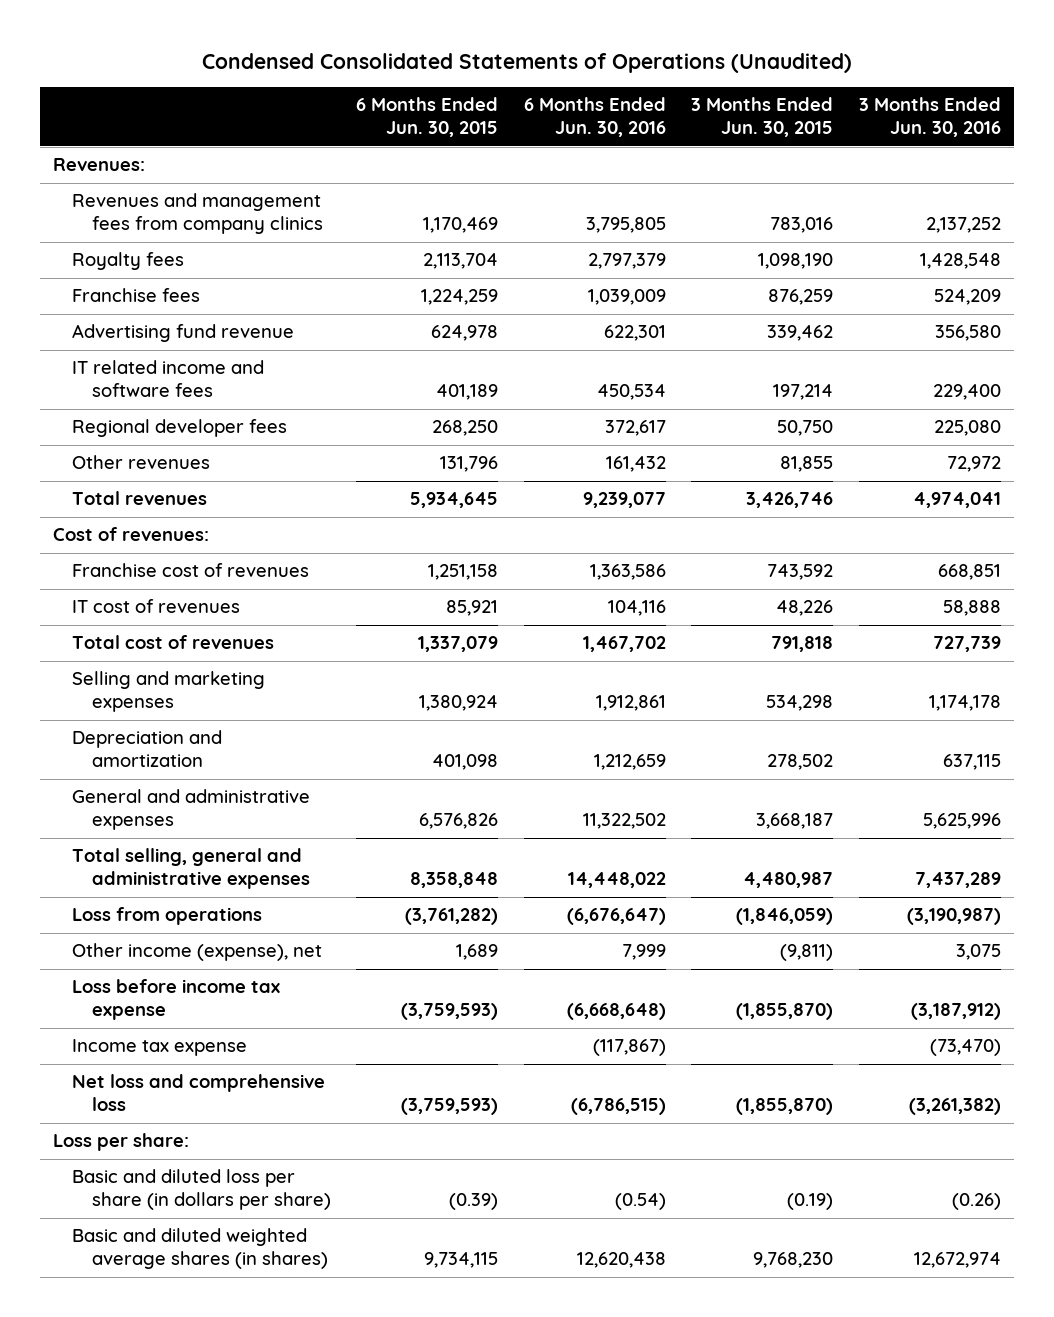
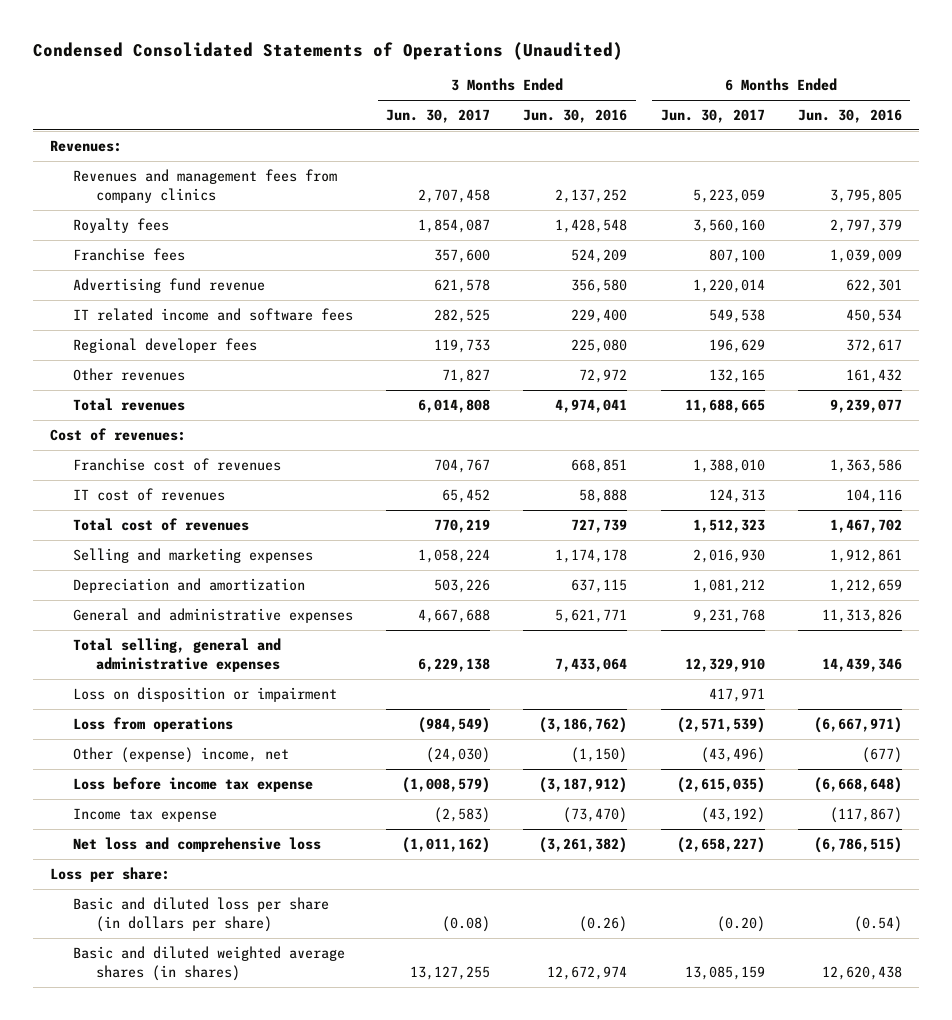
- | 6 Months Ended Jun. 30, 2015 | 6 Months Ended Jun. 30, 2016 | 3 Months Ended Jun. 30, 2015 | 3 Months Ended Jun. 30, 2016
+ | 3 Months Ended Jun. 30, 2017 | 3 Months Ended Jun. 30, 2016 | 6 Months Ended Jun. 30, 2017 | 6 Months Ended Jun. 30, 2016
- General and administrative expenses | 6,576,826 | 11,322,502 | 3,668,187 | 5,625,996
- Total selling, general and administrative expenses | 8,358,848 | 14,448,022 | 4,480,987 | 7,437,289
- Loss from operations | (3,761,282) | (6,676,647) | (1,846,059) | (3,190,987)
- Other income (expense), net | 1,689 | 7,999 | (9,811) | 3,075
+ General and administrative expenses | 4,667,688 | 5,621,771 | 9,231,768 | 11,313,826
+ Total selling, general and administrative expenses | 6,229,138 | 7,433,064 | 12,329,910 | 14,439,346
+ Loss on disposition or impairment | | | 417,971 |
+ Loss from operations | (984,549) | (3,186,762) | (2,571,539) | (6,667,971)
+ Other (expense) income, net | (24,030) | (1,150) | (43,496) | (677)

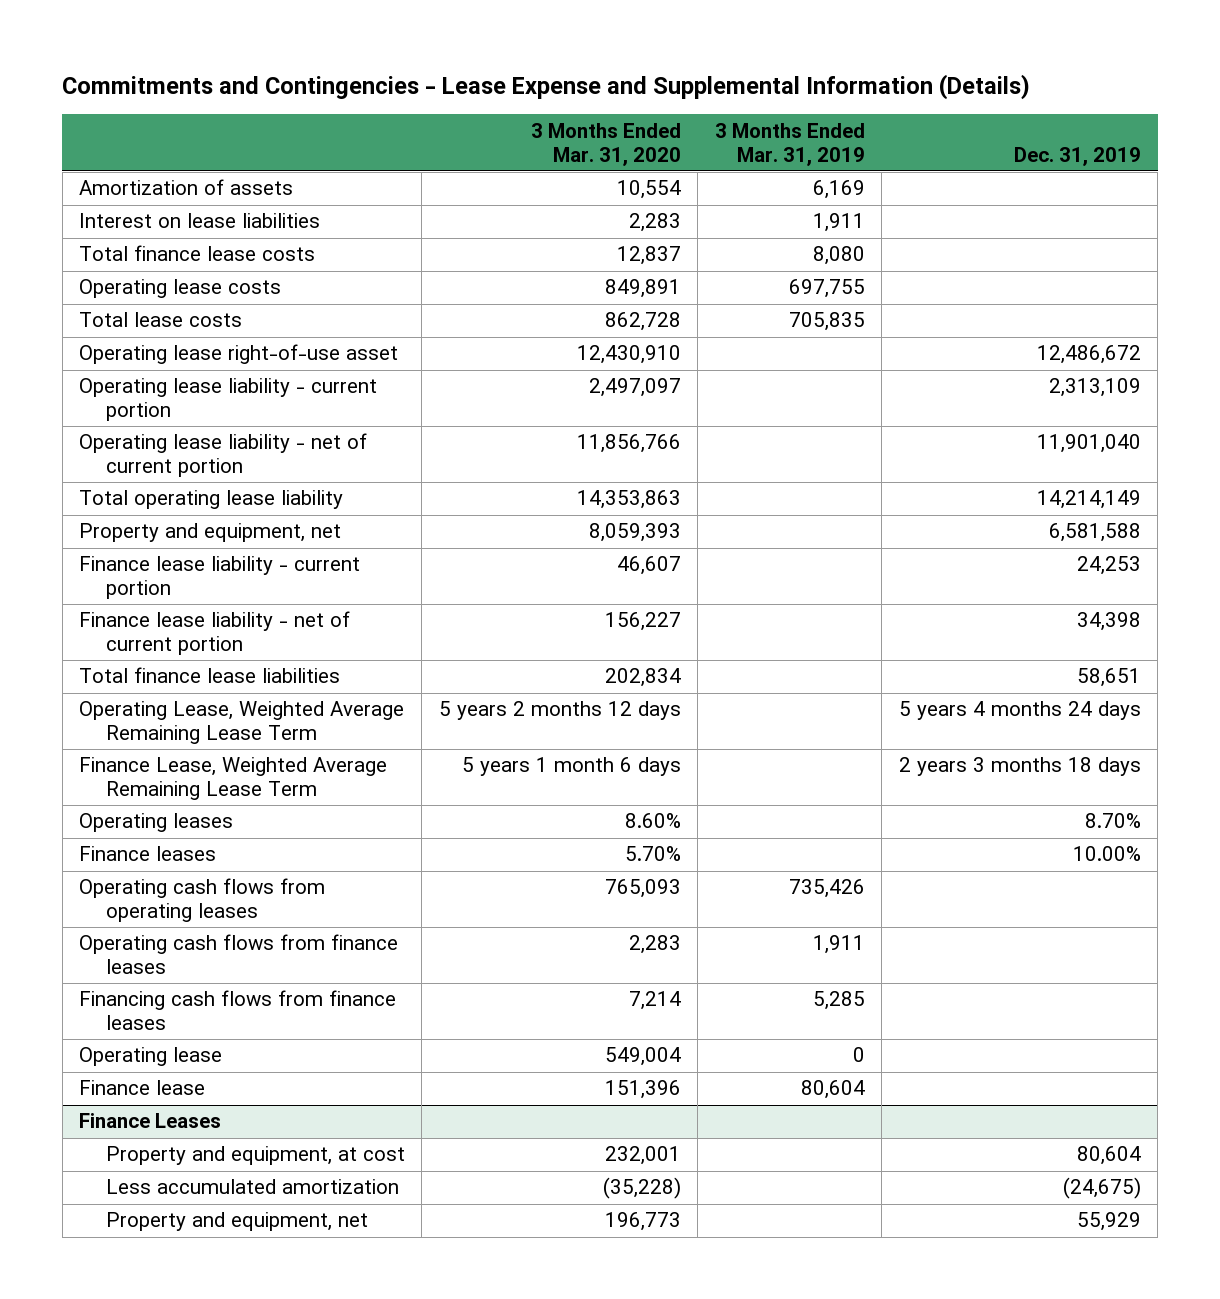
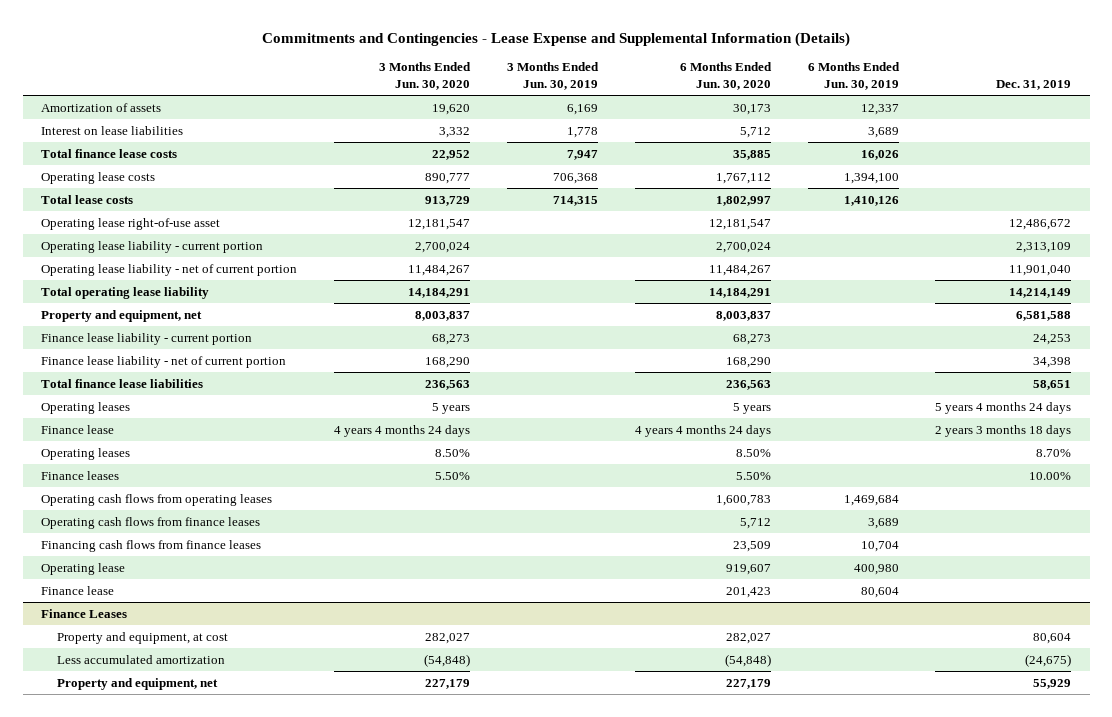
- | 3 Months Ended Mar. 31, 2020 | 3 Months Ended Mar. 31, 2019 | Dec. 31, 2019
+ | 3 Months Ended Jun. 30, 2020 | 3 Months Ended Jun. 30, 2019 | 6 Months Ended Jun. 30, 2020 | 6 Months Ended Jun. 30, 2019 | Dec. 31, 2019
- Operating Lease, Weighted Average Remaining Lease Term | 5 years 2 months 12 days | | 5 years 4 months 24 days
- Finance Lease, Weighted Average Remaining Lease Term | 5 years 1 month 6 days | | 2 years 3 months 18 days
+ Operating leases | 5 years | | 5 years | | 5 years 4 months 24 days
+ Finance lease | 4 years 4 months 24 days | | 4 years 4 months 24 days | | 2 years 3 months 18 days

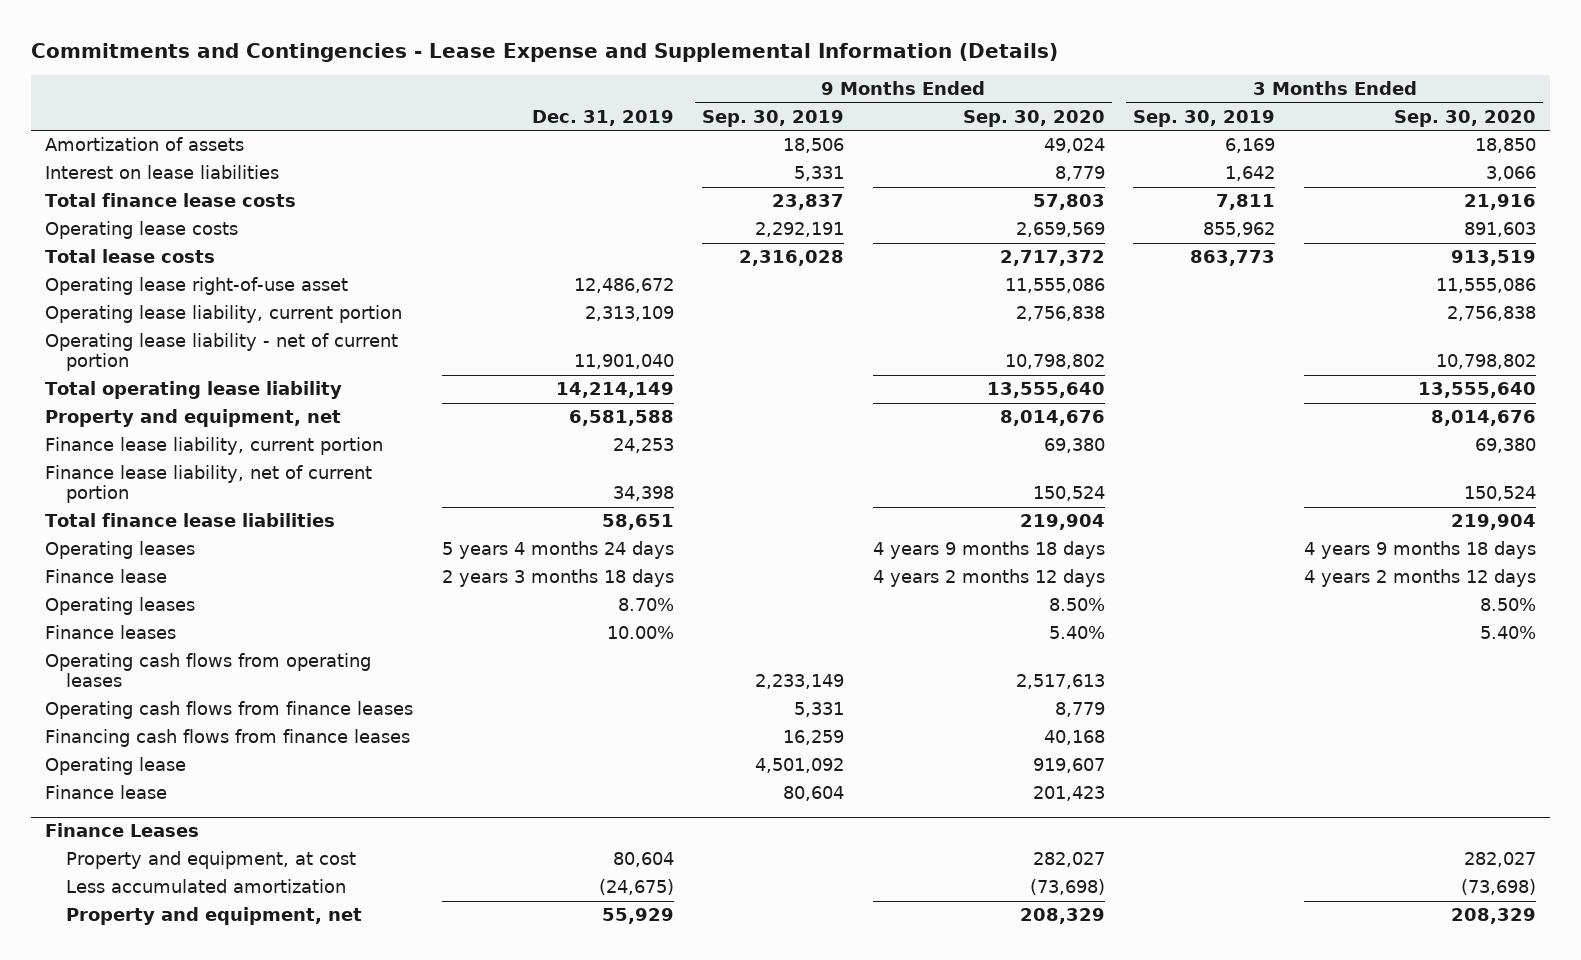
- | 3 Months Ended Jun. 30, 2020 | 3 Months Ended Jun. 30, 2019 | 6 Months Ended Jun. 30, 2020 | 6 Months Ended Jun. 30, 2019 | Dec. 31, 2019
+ | Dec. 31, 2019 | 9 Months Ended Sep. 30, 2019 | 9 Months Ended Sep. 30, 2020 | 3 Months Ended Sep. 30, 2019 | 3 Months Ended Sep. 30, 2020
- Operating lease liability - current portion | 2,700,024 | | 2,700,024 | | 2,313,109
+ Operating lease liability, current portion | 2,313,109 | | 2,756,838 | | 2,756,838
- Finance lease liability - current portion | 68,273 | | 68,273 | | 24,253
- Finance lease liability - net of current portion | 168,290 | | 168,290 | | 34,398
+ Finance lease liability, current portion | 24,253 | | 69,380 | | 69,380
+ Finance lease liability, net of current portion | 34,398 | | 150,524 | | 150,524

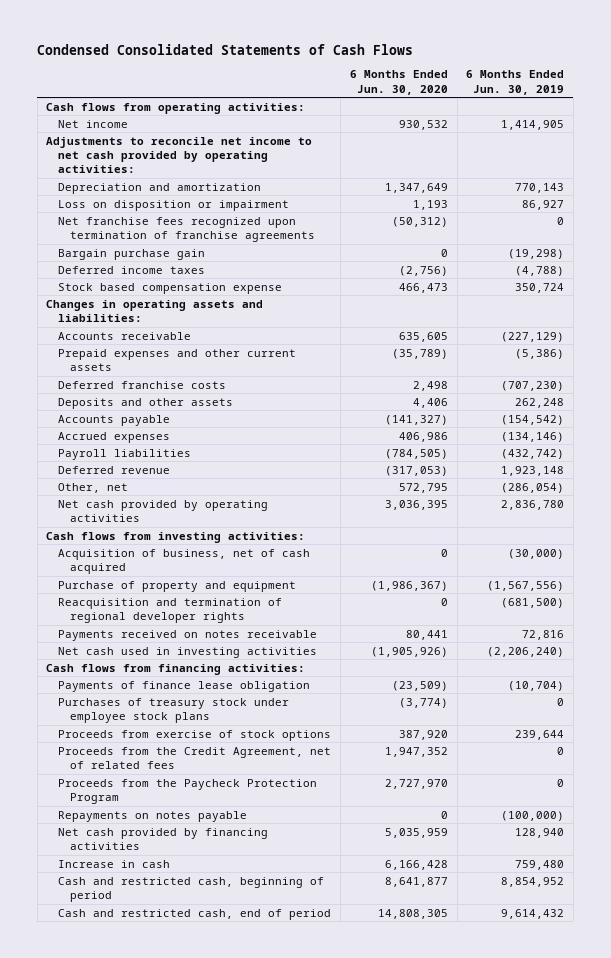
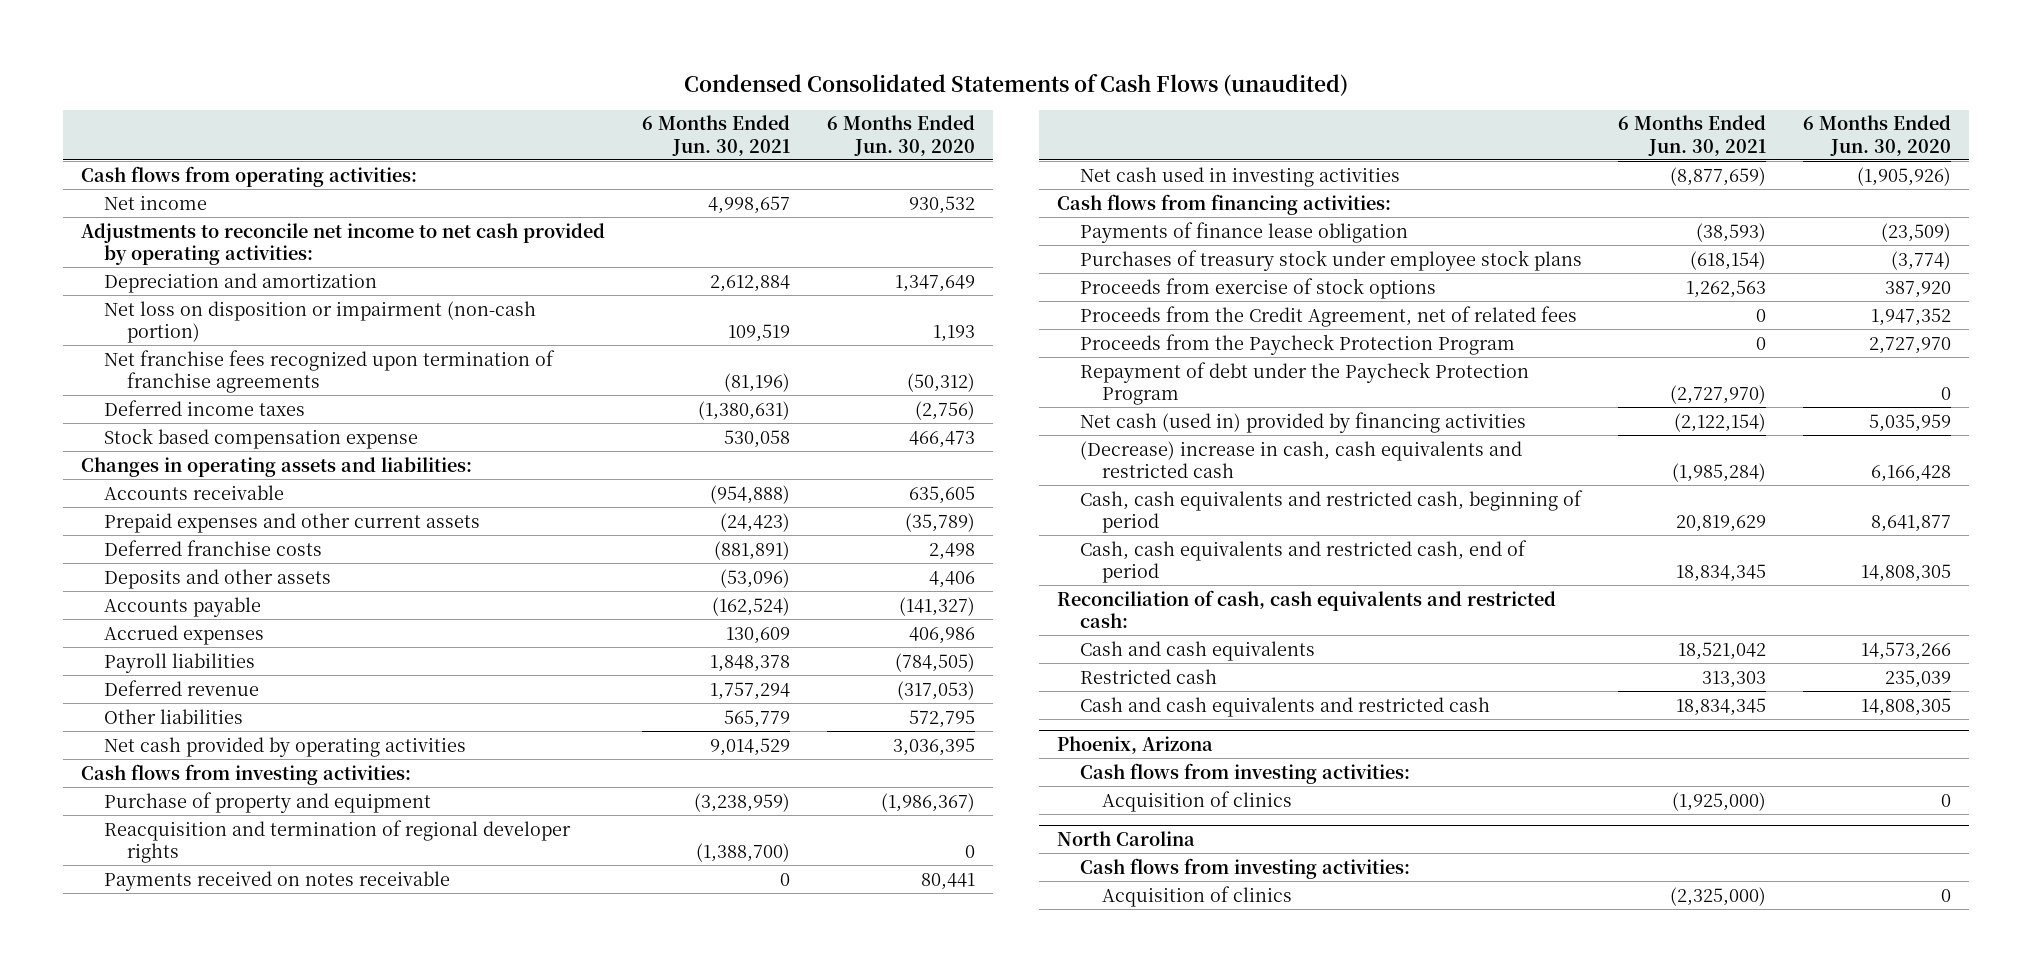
- Condensed Consolidated Statements of Cash Flows
+ Condensed Consolidated Statements of Cash Flows (unaudited)
- | 6 Months Ended Jun. 30, 2020 | 6 Months Ended Jun. 30, 2019
+ | 6 Months Ended Jun. 30, 2021 | 6 Months Ended Jun. 30, 2020
- Loss on disposition or impairment | 1,193 | 86,927
+ Net loss on disposition or impairment (non-cash portion) | 109,519 | 1,193
- Bargain purchase gain | 0 | (19,298)
- Other, net | 572,795 | (286,054)
+ Other liabilities | 565,779 | 572,795
- Acquisition of business, net of cash acquired | 0 | (30,000)
- Repayments on notes payable | 0 | (100,000)
- Net cash provided by financing activities | 5,035,959 | 128,940
- Increase in cash | 6,166,428 | 759,480
- Cash and restricted cash, beginning of period | 8,641,877 | 8,854,952
- Cash and restricted cash, end of period | 14,808,305 | 9,614,432
+ Repayment of debt under the Paycheck Protection Program | (2,727,970) | 0
+ Net cash (used in) provided by financing activities | (2,122,154) | 5,035,959
+ (Decrease) increase in cash, cash equivalents and restricted cash | (1,985,284) | 6,166,428
+ Cash, cash equivalents and restricted cash, beginning of period | 20,819,629 | 8,641,877
+ Cash, cash equivalents and restricted cash, end of period | 18,834,345 | 14,808,305
+ Reconciliation of cash, cash equivalents and restricted cash:
+ Cash and cash equivalents | 18,521,042 | 14,573,266
+ Restricted cash | 313,303 | 235,039
+ Cash and cash equivalents and restricted cash | 18,834,345 | 14,808,305
+ Phoenix, Arizona
+ Cash flows from investing activities:
+ Acquisition of clinics | (1,925,000) | 0
+ North Carolina
+ Cash flows from investing activities:
+ Acquisition of clinics | (2,325,000) | 0

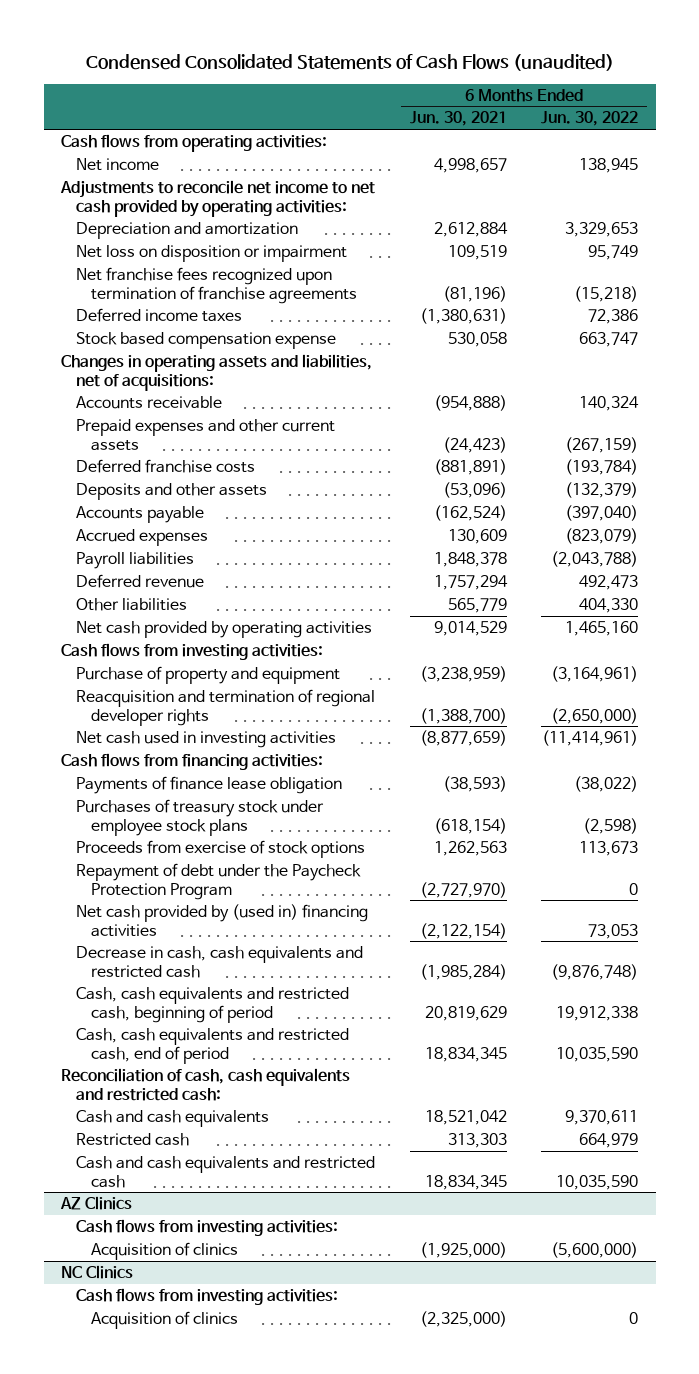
- | 6 Months Ended Jun. 30, 2021 | 6 Months Ended Jun. 30, 2020
+ | 6 Months Ended Jun. 30, 2021 | 6 Months Ended Jun. 30, 2022
- Net loss on disposition or impairment (non-cash portion) | 109,519 | 1,193
+ Net loss on disposition or impairment | 109,519 | 95,749
- Changes in operating assets and liabilities:
+ Changes in operating assets and liabilities, net of acquisitions:
- Payments received on notes receivable | 0 | 80,441
- Proceeds from the Credit Agreement, net of related fees | 0 | 1,947,352
- Proceeds from the Paycheck Protection Program | 0 | 2,727,970
- Net cash (used in) provided by financing activities | (2,122,154) | 5,035,959
- (Decrease) increase in cash, cash equivalents and restricted cash | (1,985,284) | 6,166,428
+ Net cash provided by (used in) financing activities | (2,122,154) | 73,053
+ Decrease in cash, cash equivalents and restricted cash | (1,985,284) | (9,876,748)
- Phoenix, Arizona
+ AZ Clinics
- North Carolina
+ NC Clinics

